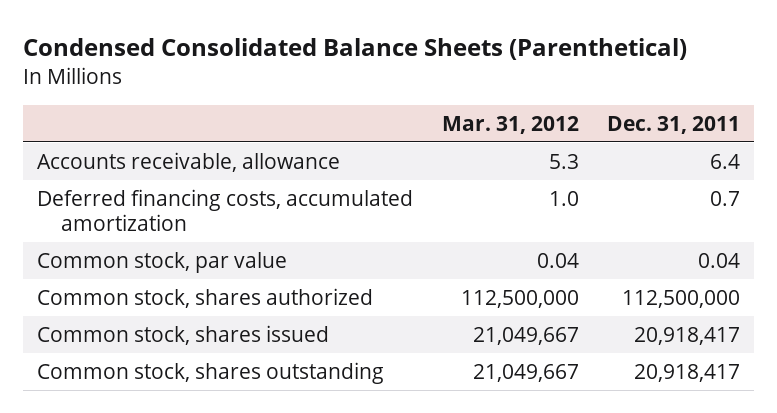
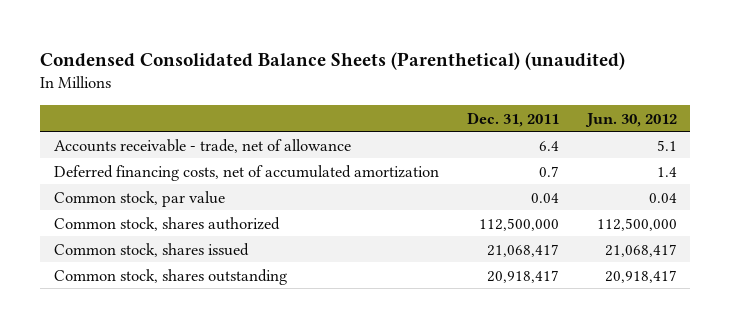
- Condensed Consolidated Balance Sheets (Parenthetical)
+ Condensed Consolidated Balance Sheets (Parenthetical) (unaudited)
- | Mar. 31, 2012 | Dec. 31, 2011
+ | Dec. 31, 2011 | Jun. 30, 2012
- Accounts receivable, allowance | 5.3 | 6.4
- Deferred financing costs, accumulated amortization | 1.0 | 0.7
+ Accounts receivable - trade, net of allowance | 6.4 | 5.1
+ Deferred financing costs, net of accumulated amortization | 0.7 | 1.4
- Common stock, shares issued | 21,049,667 | 20,918,417
+ Common stock, shares issued | 21,068,417 | 21,068,417

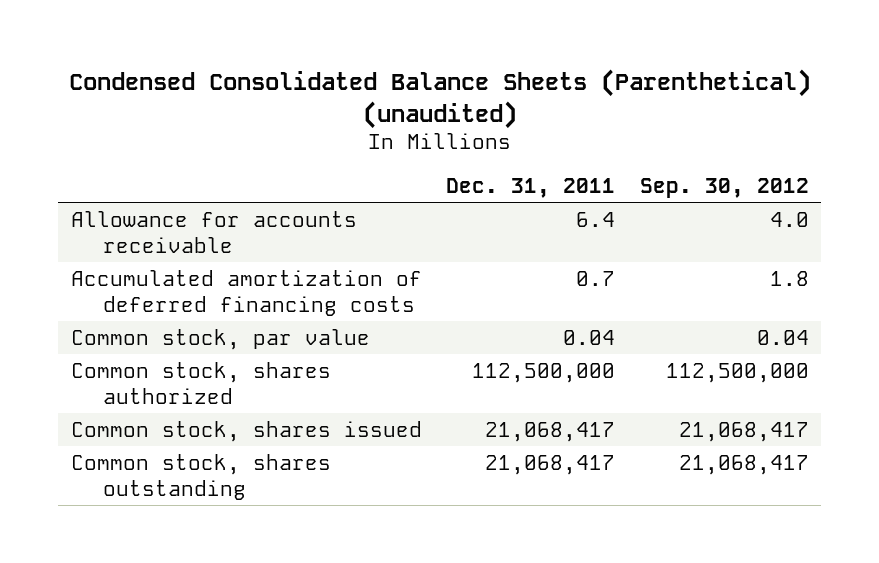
- | Dec. 31, 2011 | Jun. 30, 2012
+ | Dec. 31, 2011 | Sep. 30, 2012
- Accounts receivable - trade, net of allowance | 6.4 | 5.1
- Deferred financing costs, net of accumulated amortization | 0.7 | 1.4
+ Allowance for accounts receivable | 6.4 | 4.0
+ Accumulated amortization of deferred financing costs | 0.7 | 1.8
- Common stock, shares outstanding | 20,918,417 | 20,918,417
+ Common stock, shares outstanding | 21,068,417 | 21,068,417

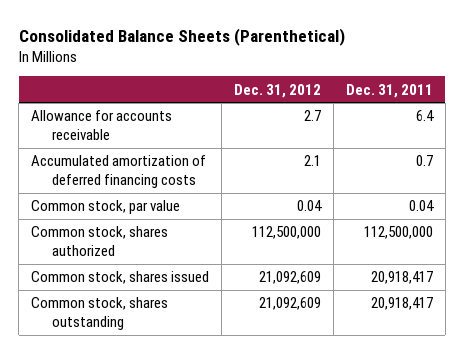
- Condensed Consolidated Balance Sheets (Parenthetical) (unaudited)
+ Consolidated Balance Sheets (Parenthetical)
- | Dec. 31, 2011 | Sep. 30, 2012
+ | Dec. 31, 2012 | Dec. 31, 2011
- Common stock, shares issued | 21,068,417 | 21,068,417
- Common stock, shares outstanding | 21,068,417 | 21,068,417
+ Common stock, shares issued | 21,092,609 | 20,918,417
+ Common stock, shares outstanding | 21,092,609 | 20,918,417

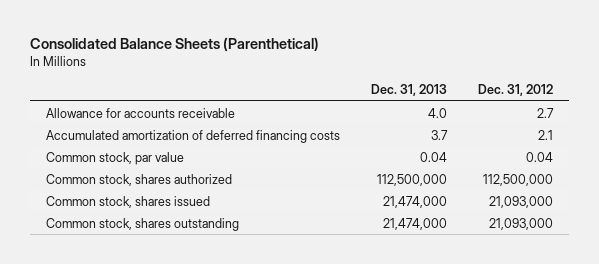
- | Dec. 31, 2012 | Dec. 31, 2011
+ | Dec. 31, 2013 | Dec. 31, 2012
- Common stock, shares issued | 21,092,609 | 20,918,417
- Common stock, shares outstanding | 21,092,609 | 20,918,417
+ Common stock, shares issued | 21,474,000 | 21,093,000
+ Common stock, shares outstanding | 21,474,000 | 21,093,000

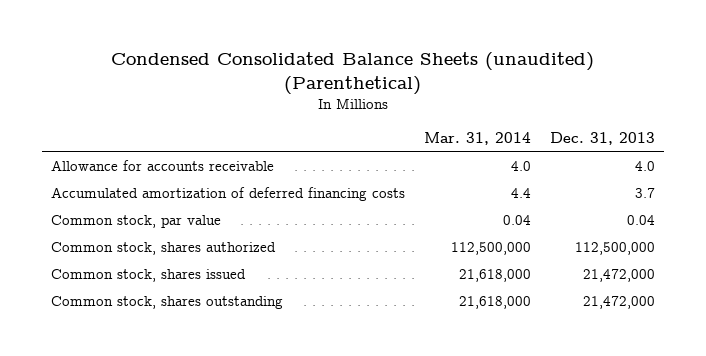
- Consolidated Balance Sheets (Parenthetical)
+ Condensed Consolidated Balance Sheets (unaudited) (Parenthetical)
- | Dec. 31, 2013 | Dec. 31, 2012
+ | Mar. 31, 2014 | Dec. 31, 2013
- Common stock, shares issued | 21,474,000 | 21,093,000
- Common stock, shares outstanding | 21,474,000 | 21,093,000
+ Common stock, shares issued | 21,618,000 | 21,472,000
+ Common stock, shares outstanding | 21,618,000 | 21,472,000

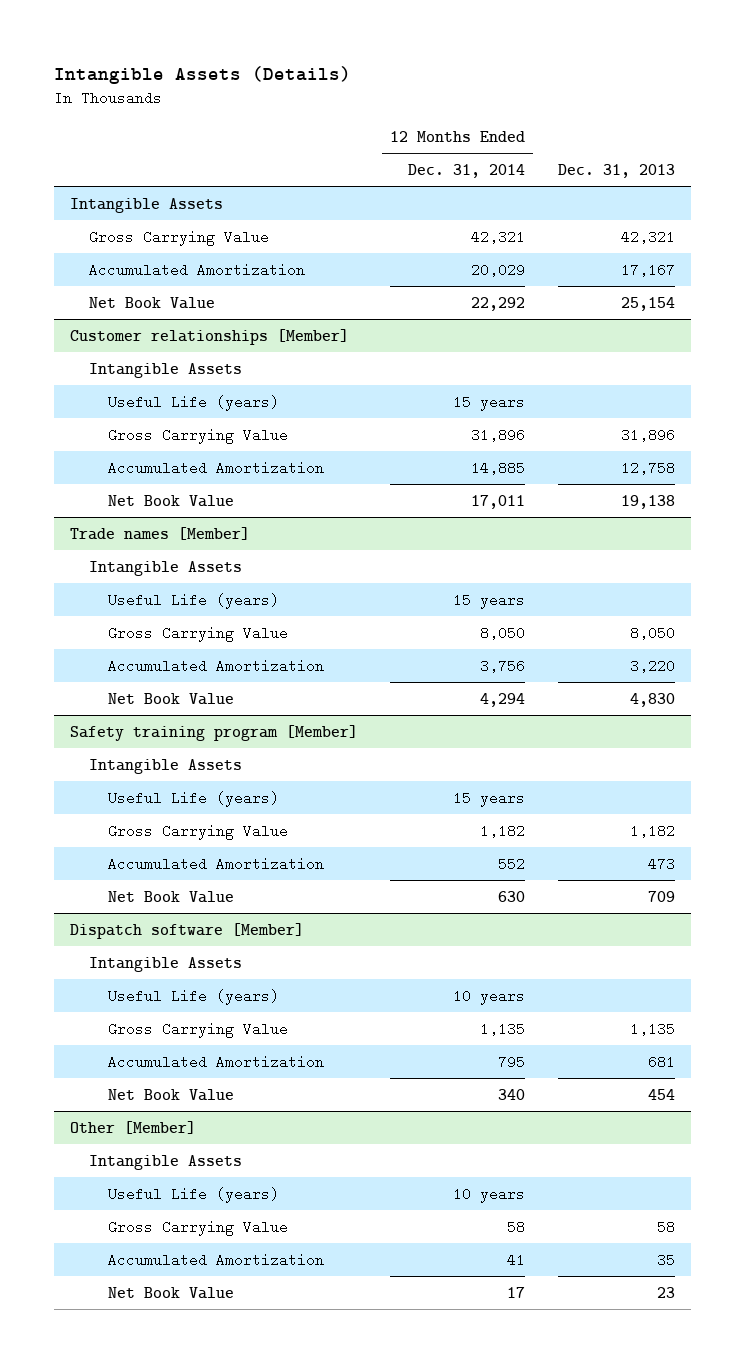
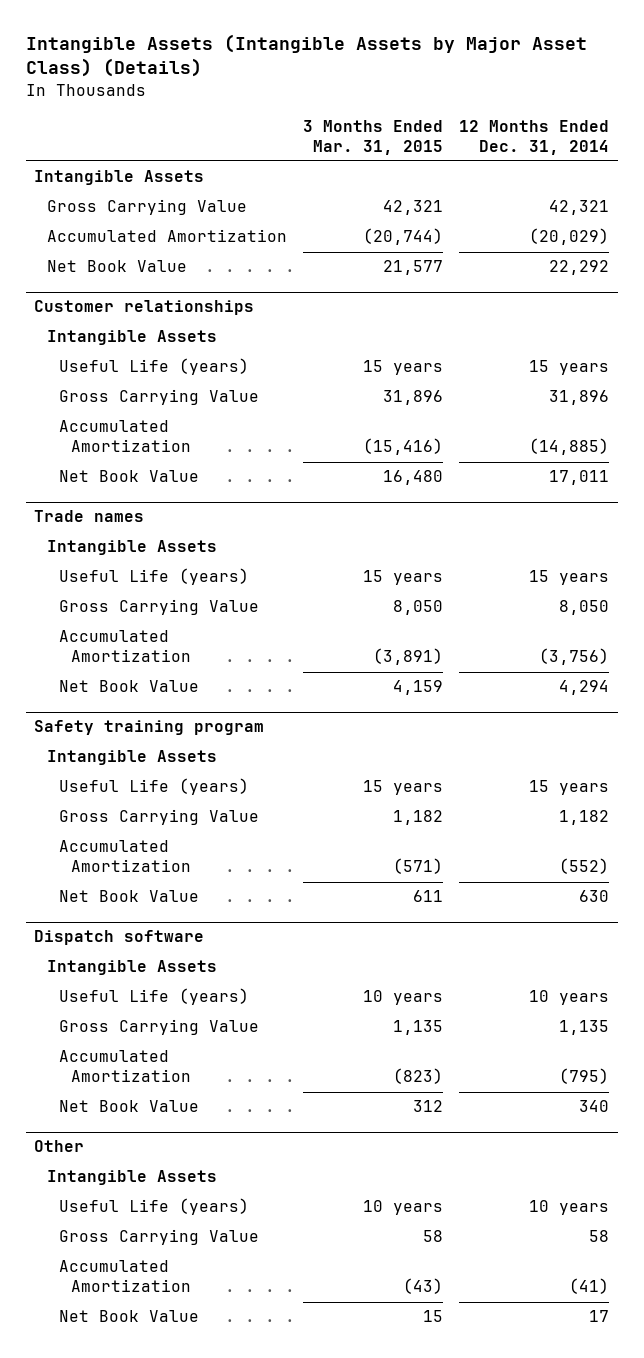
- Intangible Assets (Details)
+ Intangible Assets (Intangible Assets by Major Asset Class) (Details)
- | 12 Months Ended Dec. 31, 2014 | Dec. 31, 2013
+ | 3 Months Ended Mar. 31, 2015 | 12 Months Ended Dec. 31, 2014
- Accumulated Amortization | 20,029 | 17,167
+ Accumulated Amortization | (20,744) | (20,029)
- Customer relationships [Member]
+ Customer relationships
- Accumulated Amortization | 14,885 | 12,758
+ Accumulated Amortization | (15,416) | (14,885)
- Trade names [Member]
+ Trade names
- Accumulated Amortization | 3,756 | 3,220
+ Accumulated Amortization | (3,891) | (3,756)
- Safety training program [Member]
+ Safety training program
- Accumulated Amortization | 552 | 473
+ Accumulated Amortization | (571) | (552)
- Dispatch software [Member]
+ Dispatch software
- Accumulated Amortization | 795 | 681
+ Accumulated Amortization | (823) | (795)
- Other [Member]
+ Other
- Accumulated Amortization | 41 | 35
+ Accumulated Amortization | (43) | (41)

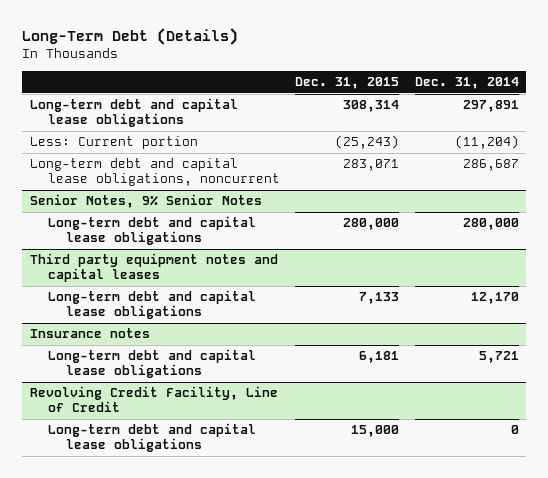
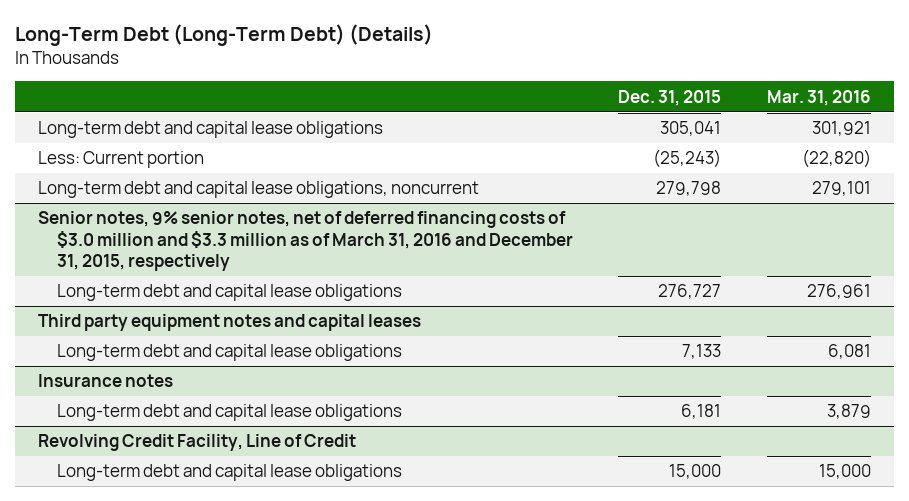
- Long-Term Debt (Details)
+ Long-Term Debt (Long-Term Debt) (Details)
- | Dec. 31, 2015 | Dec. 31, 2014
+ | Dec. 31, 2015 | Mar. 31, 2016
- Long-term debt and capital lease obligations | 308,314 | 297,891
+ Long-term debt and capital lease obligations | 305,041 | 301,921
- Long-term debt and capital lease obligations, noncurrent | 283,071 | 286,687
- Senior Notes, 9% Senior Notes
- Long-term debt and capital lease obligations | 280,000 | 280,000
+ Long-term debt and capital lease obligations, noncurrent | 279,798 | 279,101
+ Senior notes, 9% senior notes, net of deferred financing costs of $3.0 million and $3.3 million as of March 31, 2016 and December 31, 2015, respectively
+ Long-term debt and capital lease obligations | 276,727 | 276,961

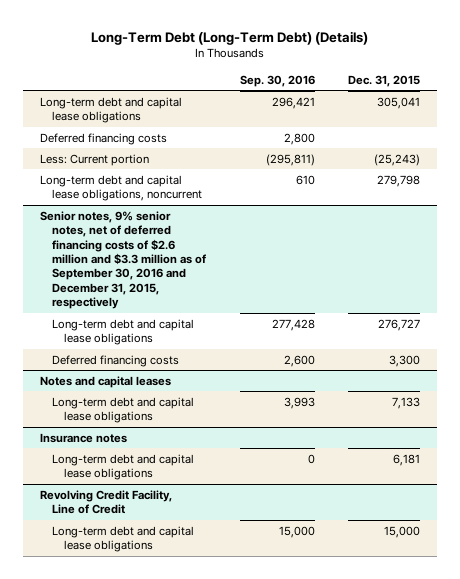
- | Dec. 31, 2015 | Mar. 31, 2016
+ | Sep. 30, 2016 | Dec. 31, 2015
+ Deferred financing costs | 2,800 |
- Senior notes, 9% senior notes, net of deferred financing costs of $3.0 million and $3.3 million as of March 31, 2016 and December 31, 2015, respectively
+ Senior notes, 9% senior notes, net of deferred financing costs of $2.6 million and $3.3 million as of September 30, 2016 and December 31, 2015, respectively
- Third party equipment notes and capital leases
+ Deferred financing costs | 2,600 | 3,300
+ Notes and capital leases

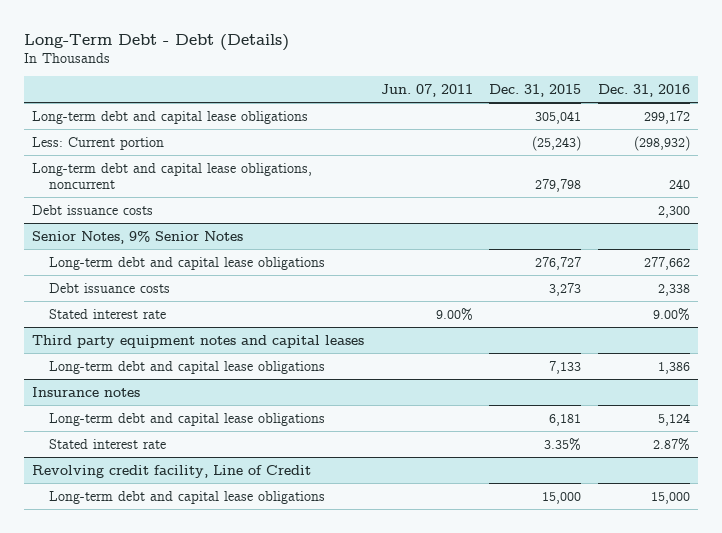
- Long-Term Debt (Long-Term Debt) (Details)
+ Long-Term Debt - Debt (Details)
- | Sep. 30, 2016 | Dec. 31, 2015
+ | Jun. 07, 2011 | Dec. 31, 2015 | Dec. 31, 2016
- Deferred financing costs | 2,800 |
- Senior notes, 9% senior notes, net of deferred financing costs of $2.6 million and $3.3 million as of September 30, 2016 and December 31, 2015, respectively
+ Debt issuance costs | | | 2,300
+ Senior Notes, 9% Senior Notes
- Deferred financing costs | 2,600 | 3,300
- Notes and capital leases
+ Debt issuance costs | | 3,273 | 2,338
+ Stated interest rate | 9.00% | | 9.00%
+ Third party equipment notes and capital leases
- Revolving Credit Facility, Line of Credit
@ Insurance notes
+ Stated interest rate | | 3.35% | 2.87%
+ Revolving credit facility, Line of Credit

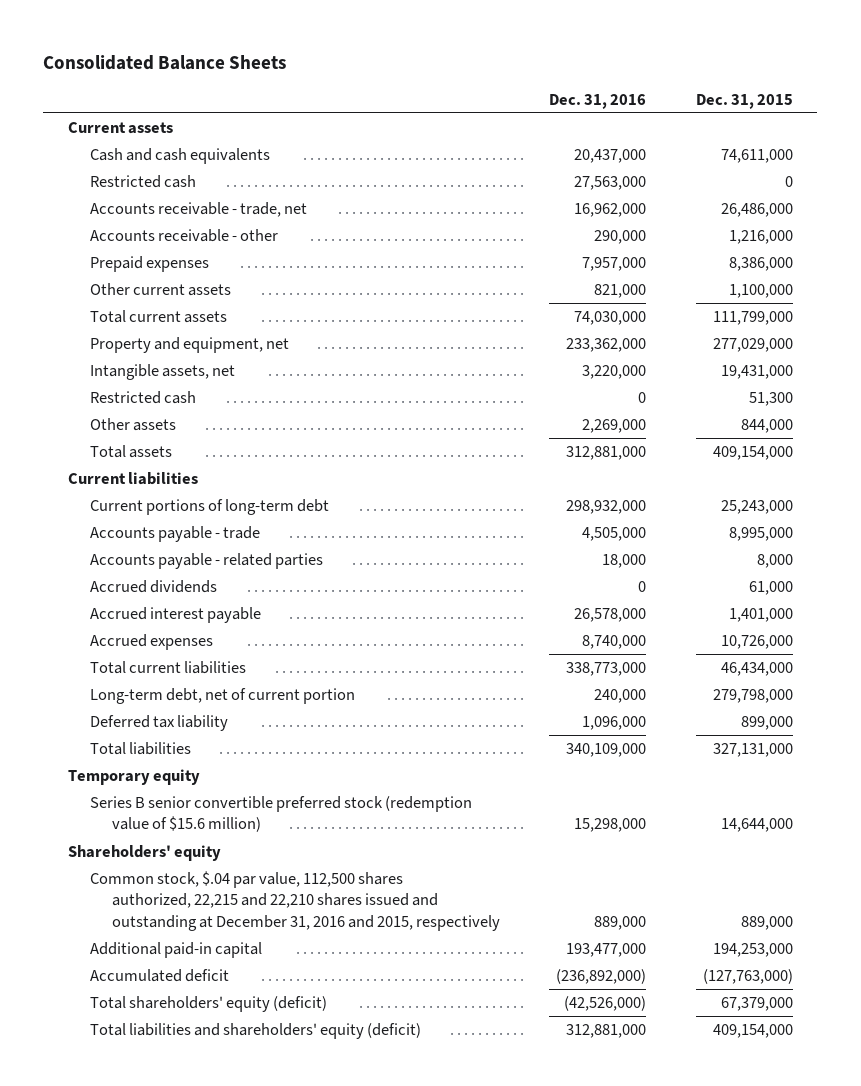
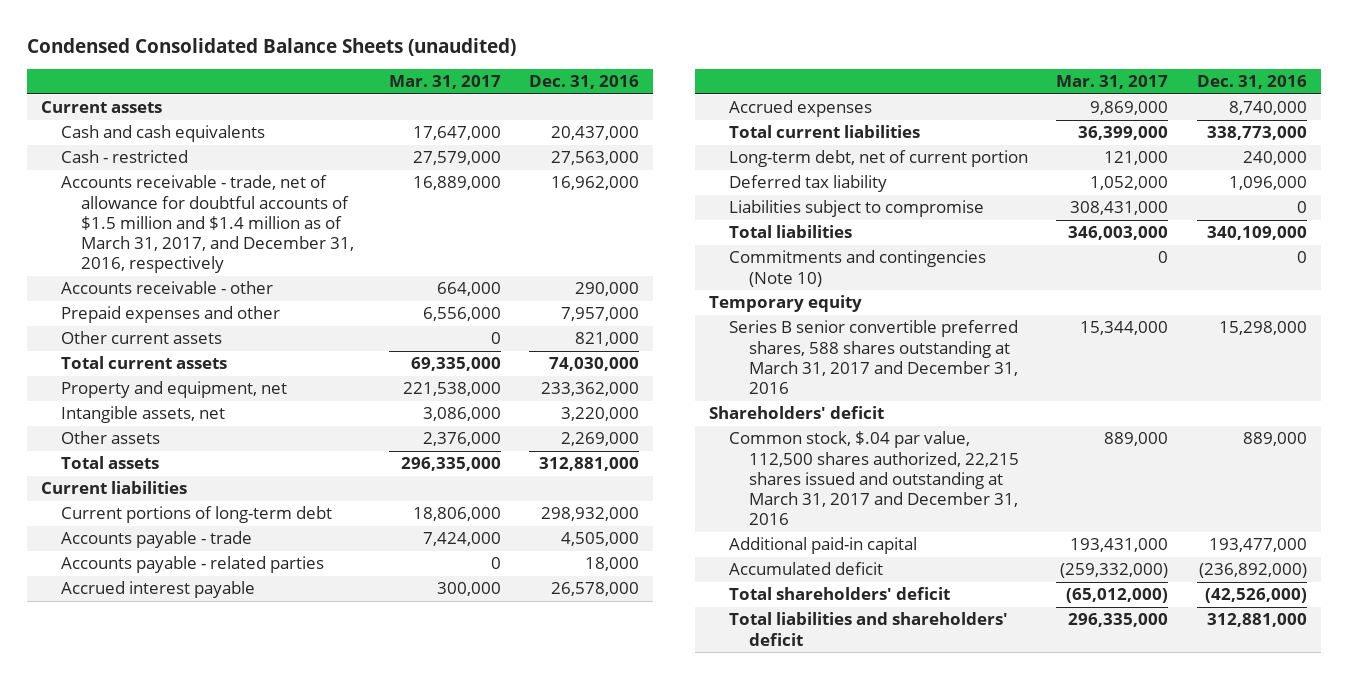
- Consolidated Balance Sheets
+ Condensed Consolidated Balance Sheets (unaudited)
- | Dec. 31, 2016 | Dec. 31, 2015
+ | Mar. 31, 2017 | Dec. 31, 2016
- Restricted cash | 27,563,000 | 0
- Accounts receivable - trade, net | 16,962,000 | 26,486,000
+ Cash - restricted | 27,579,000 | 27,563,000
+ Accounts receivable - trade, net of allowance for doubtful accounts of $1.5 million and $1.4 million as of March 31, 2017, and December 31, 2016, respectively | 16,889,000 | 16,962,000
- Prepaid expenses | 7,957,000 | 8,386,000
+ Prepaid expenses and other | 6,556,000 | 7,957,000
- Restricted cash | 0 | 51,300
- Accrued dividends | 0 | 61,000
+ Liabilities subject to compromise | 308,431,000 | 0
+ Commitments and contingencies (Note 10) | 0 | 0
- Series B senior convertible preferred stock (redemption value of $15.6 million) | 15,298,000 | 14,644,000
- Shareholders' equity
- Common stock, $.04 par value, 112,500 shares authorized, 22,215 and 22,210 shares issued and outstanding at December 31, 2016 and 2015, respectively | 889,000 | 889,000
+ Series B senior convertible preferred shares, 588 shares outstanding at March 31, 2017 and December 31, 2016 | 15,344,000 | 15,298,000
+ Shareholders' deficit
+ Common stock, $.04 par value, 112,500 shares authorized, 22,215 shares issued and outstanding at March 31, 2017 and December 31, 2016 | 889,000 | 889,000
- Total shareholders' equity (deficit) | (42,526,000) | 67,379,000
- Total liabilities and shareholders' equity (deficit) | 312,881,000 | 409,154,000
+ Total shareholders' deficit | (65,012,000) | (42,526,000)
+ Total liabilities and shareholders' deficit | 296,335,000 | 312,881,000

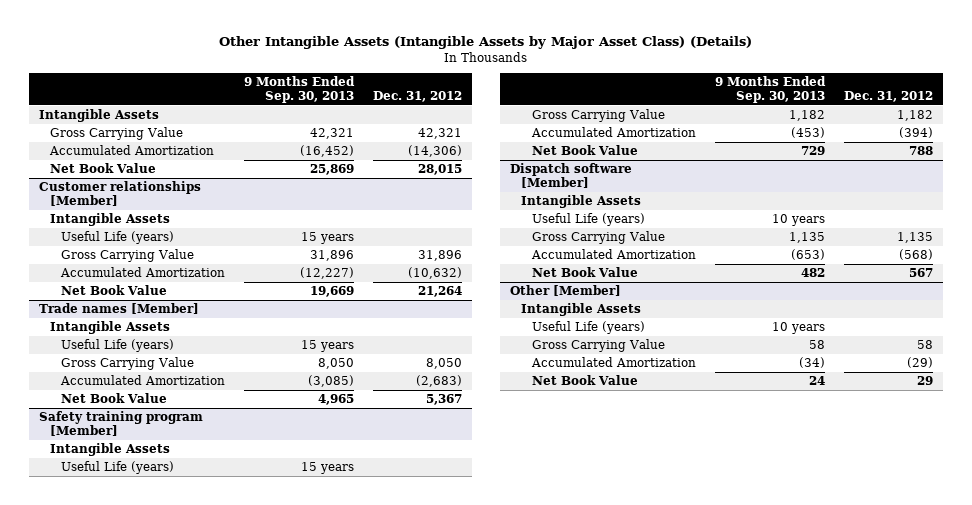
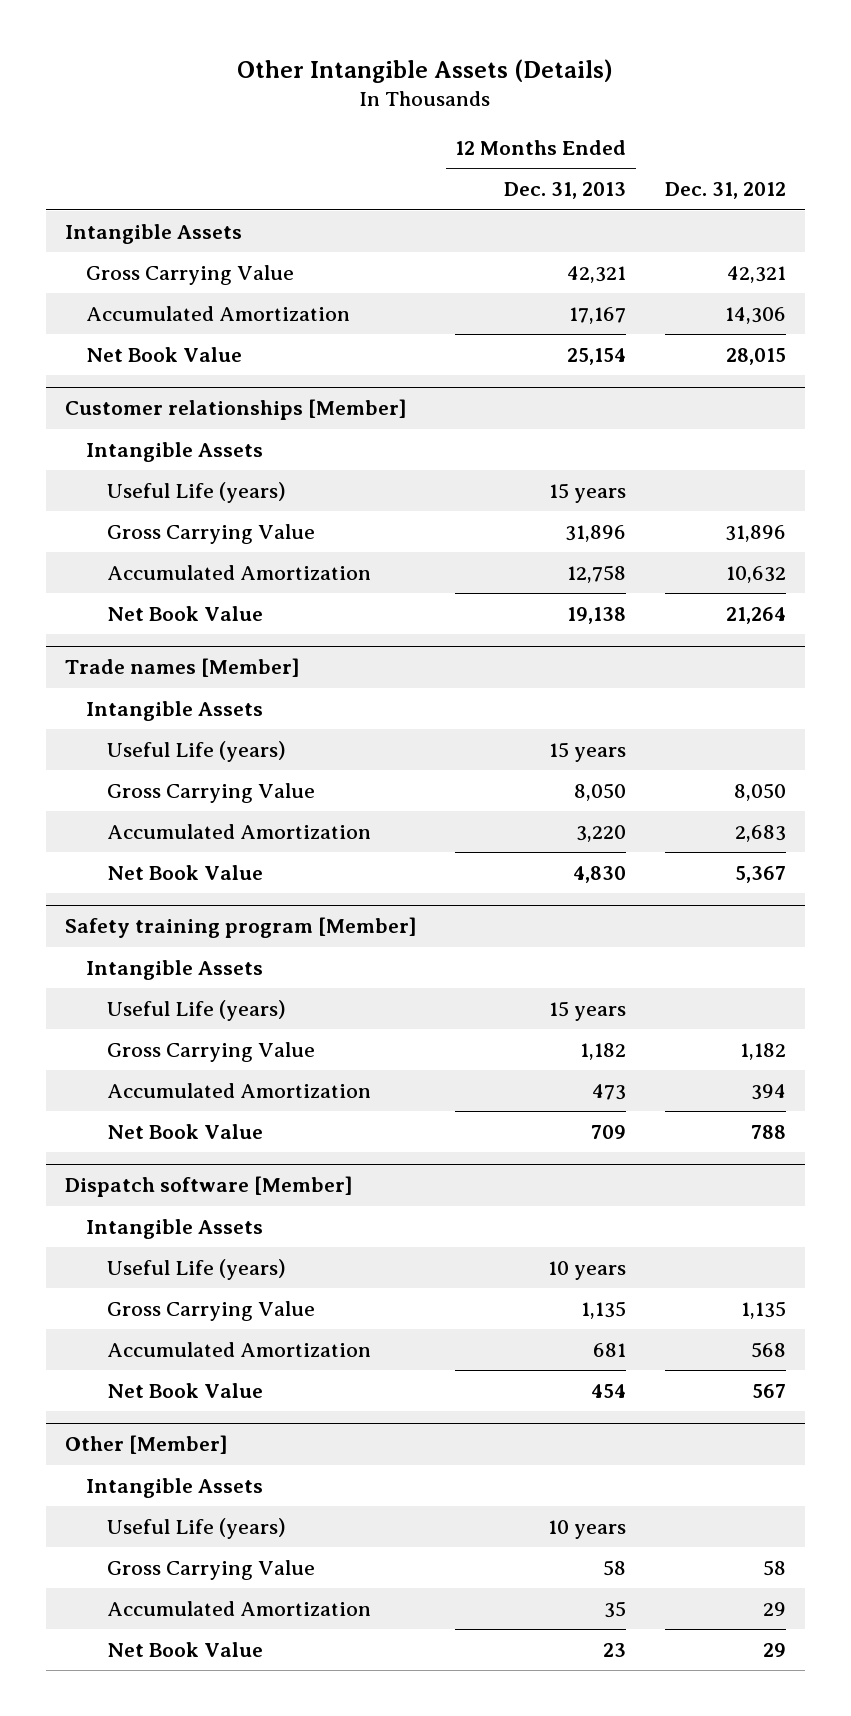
- Other Intangible Assets (Intangible Assets by Major Asset Class) (Details)
+ Other Intangible Assets (Details)
- | 9 Months Ended Sep. 30, 2013 | Dec. 31, 2012
+ | 12 Months Ended Dec. 31, 2013 | Dec. 31, 2012
- Accumulated Amortization | (16,452) | (14,306)
+ Accumulated Amortization | 17,167 | 14,306
@ Customer relationships [Member]
- Accumulated Amortization | (12,227) | (10,632)
+ Accumulated Amortization | 12,758 | 10,632
@ Trade names [Member]
- Accumulated Amortization | (3,085) | (2,683)
+ Accumulated Amortization | 3,220 | 2,683
@ Safety training program [Member]
- Accumulated Amortization | (453) | (394)
+ Accumulated Amortization | 473 | 394
@ Dispatch software [Member]
- Accumulated Amortization | (653) | (568)
+ Accumulated Amortization | 681 | 568
@ Other [Member]
- Accumulated Amortization | (34) | (29)
+ Accumulated Amortization | 35 | 29

